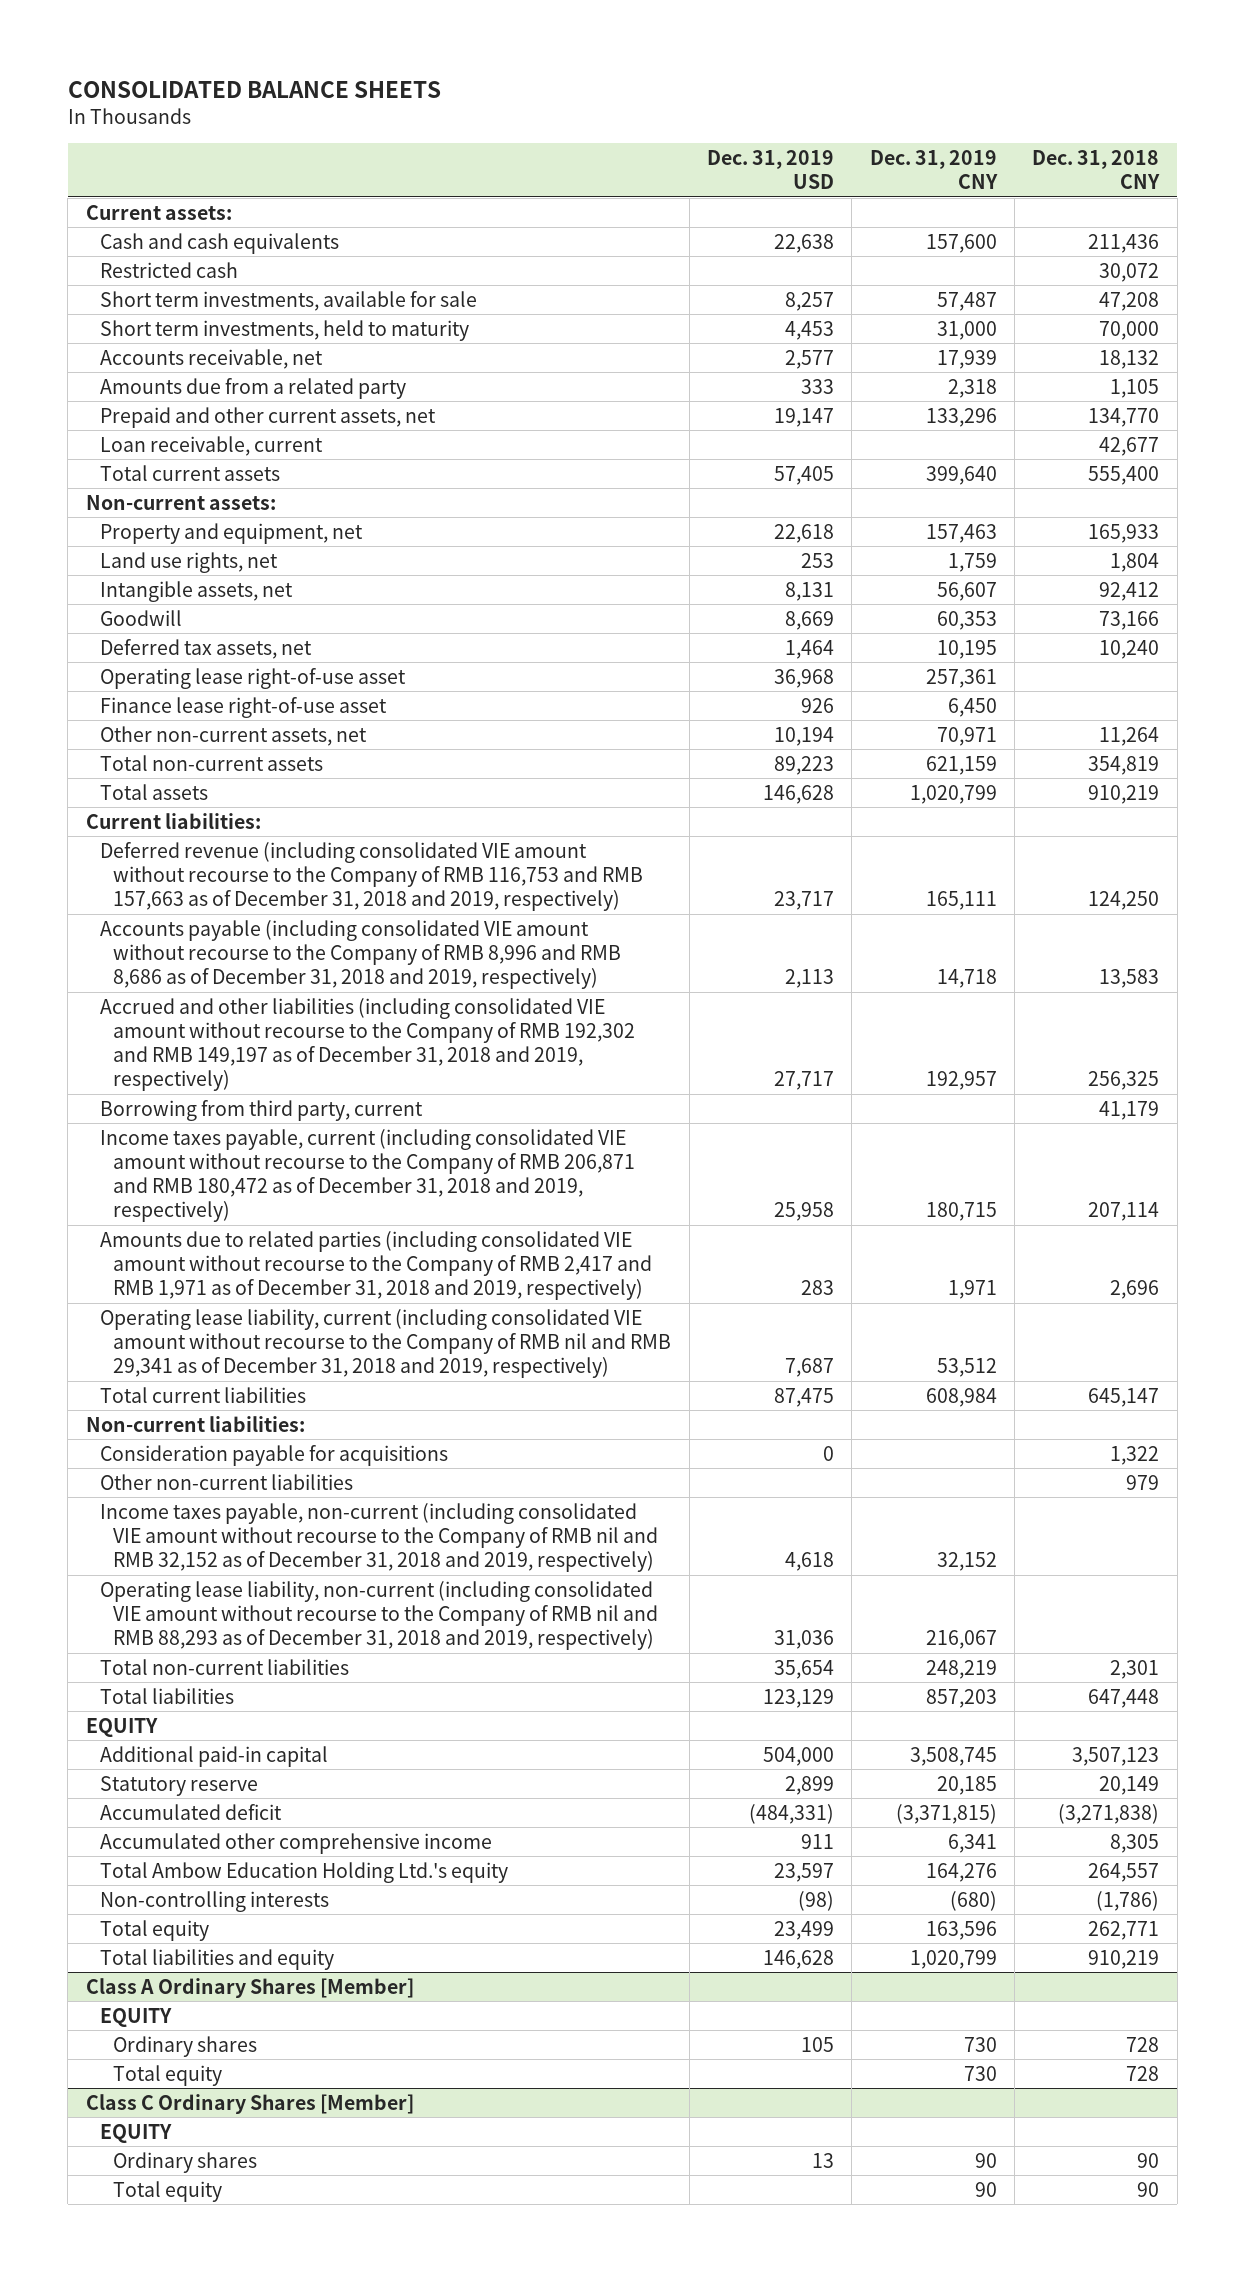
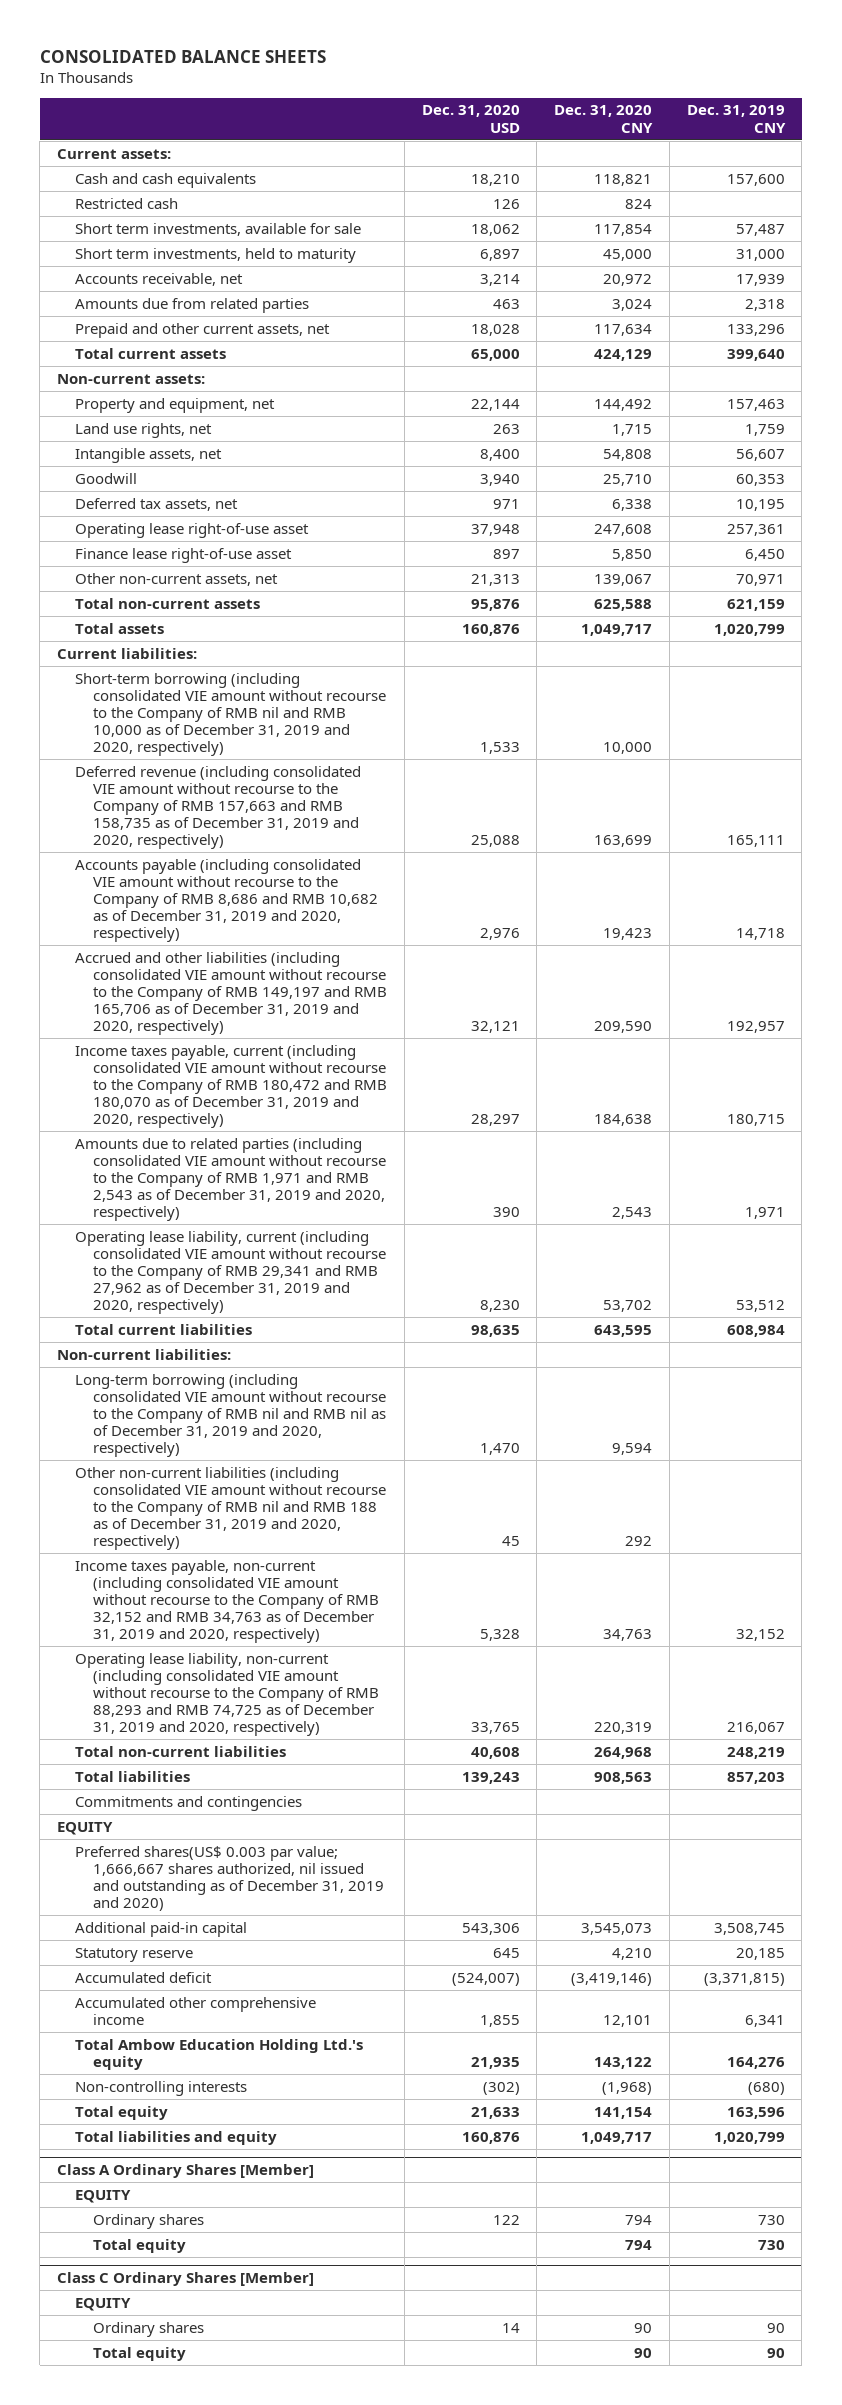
- | Dec. 31, 2019 USD | Dec. 31, 2019 CNY | Dec. 31, 2018 CNY
+ | Dec. 31, 2020 USD | Dec. 31, 2020 CNY | Dec. 31, 2019 CNY
- Amounts due from a related party | 333 | 2,318 | 1,105
+ Amounts due from related parties | 463 | 3,024 | 2,318
- Loan receivable, current | | | 42,677
- Deferred revenue (including consolidated VIE amount without recourse to the Company of RMB 116,753 and RMB 157,663 as of December 31, 2018 and 2019, respectively) | 23,717 | 165,111 | 124,250
- Accounts payable (including consolidated VIE amount without recourse to the Company of RMB 8,996 and RMB 8,686 as of December 31, 2018 and 2019, respectively) | 2,113 | 14,718 | 13,583
- Accrued and other liabilities (including consolidated VIE amount without recourse to the Company of RMB 192,302 and RMB 149,197 as of December 31, 2018 and 2019, respectively) | 27,717 | 192,957 | 256,325
- Borrowing from third party, current | | | 41,179
- Income taxes payable, current (including consolidated VIE amount without recourse to the Company of RMB 206,871 and RMB 180,472 as of December 31, 2018 and 2019, respectively) | 25,958 | 180,715 | 207,114
- Amounts due to related parties (including consolidated VIE amount without recourse to the Company of RMB 2,417 and RMB 1,971 as of December 31, 2018 and 2019, respectively) | 283 | 1,971 | 2,696
- Operating lease liability, current (including consolidated VIE amount without recourse to the Company of RMB nil and RMB 29,341 as of December 31, 2018 and 2019, respectively) | 7,687 | 53,512 |
+ Short-term borrowing (including consolidated VIE amount without recourse to the Company of RMB nil and RMB 10,000 as of December 31, 2019 and 2020, respectively) | 1,533 | 10,000 |
+ Deferred revenue (including consolidated VIE amount without recourse to the Company of RMB 157,663 and RMB 158,735 as of December 31, 2019 and 2020, respectively) | 25,088 | 163,699 | 165,111
+ Accounts payable (including consolidated VIE amount without recourse to the Company of RMB 8,686 and RMB 10,682 as of December 31, 2019 and 2020, respectively) | 2,976 | 19,423 | 14,718
+ Accrued and other liabilities (including consolidated VIE amount without recourse to the Company of RMB 149,197 and RMB 165,706 as of December 31, 2019 and 2020, respectively) | 32,121 | 209,590 | 192,957
+ Income taxes payable, current (including consolidated VIE amount without recourse to the Company of RMB 180,472 and RMB 180,070 as of December 31, 2019 and 2020, respectively) | 28,297 | 184,638 | 180,715
+ Amounts due to related parties (including consolidated VIE amount without recourse to the Company of RMB 1,971 and RMB 2,543 as of December 31, 2019 and 2020, respectively) | 390 | 2,543 | 1,971
+ Operating lease liability, current (including consolidated VIE amount without recourse to the Company of RMB 29,341 and RMB 27,962 as of December 31, 2019 and 2020, respectively) | 8,230 | 53,702 | 53,512
- Consideration payable for acquisitions | 0 | | 1,322
- Other non-current liabilities | | | 979
- Income taxes payable, non-current (including consolidated VIE amount without recourse to the Company of RMB nil and RMB 32,152 as of December 31, 2018 and 2019, respectively) | 4,618 | 32,152 |
- Operating lease liability, non-current (including consolidated VIE amount without recourse to the Company of RMB nil and RMB 88,293 as of December 31, 2018 and 2019, respectively) | 31,036 | 216,067 |
+ Long-term borrowing (including consolidated VIE amount without recourse to the Company of RMB nil and RMB nil as of December 31, 2019 and 2020, respectively) | 1,470 | 9,594 |
+ Other non-current liabilities (including consolidated VIE amount without recourse to the Company of RMB nil and RMB 188 as of December 31, 2019 and 2020, respectively) | 45 | 292 |
+ Income taxes payable, non-current (including consolidated VIE amount without recourse to the Company of RMB 32,152 and RMB 34,763 as of December 31, 2019 and 2020, respectively) | 5,328 | 34,763 | 32,152
+ Operating lease liability, non-current (including consolidated VIE amount without recourse to the Company of RMB 88,293 and RMB 74,725 as of December 31, 2019 and 2020, respectively) | 33,765 | 220,319 | 216,067
+ Commitments and contingencies
+ Preferred shares(US$ 0.003 par value; 1,666,667 shares authorized, nil issued and outstanding as of December 31, 2019 and 2020)

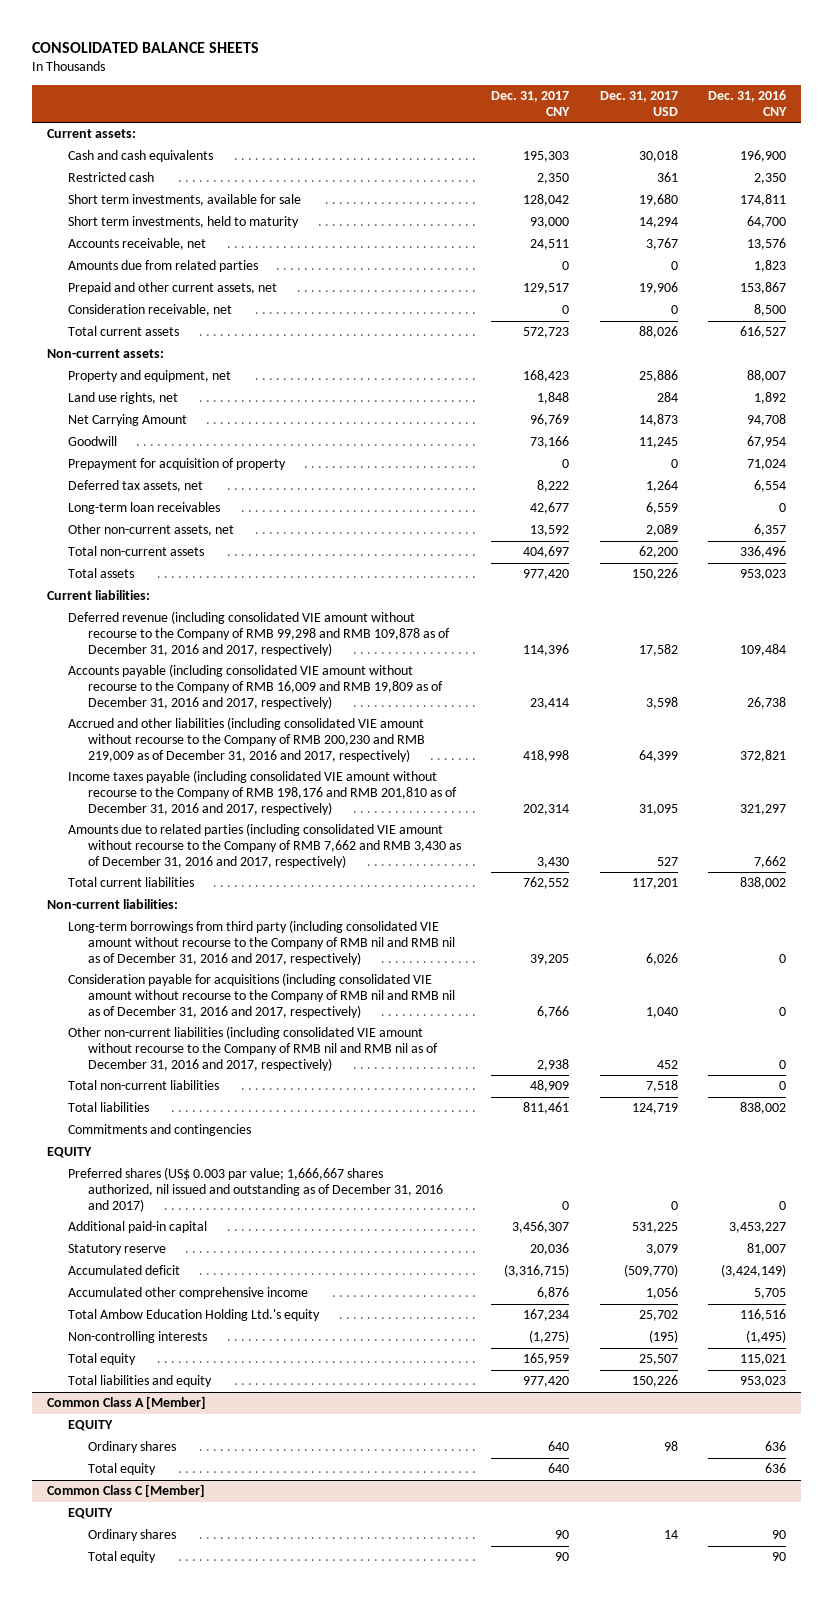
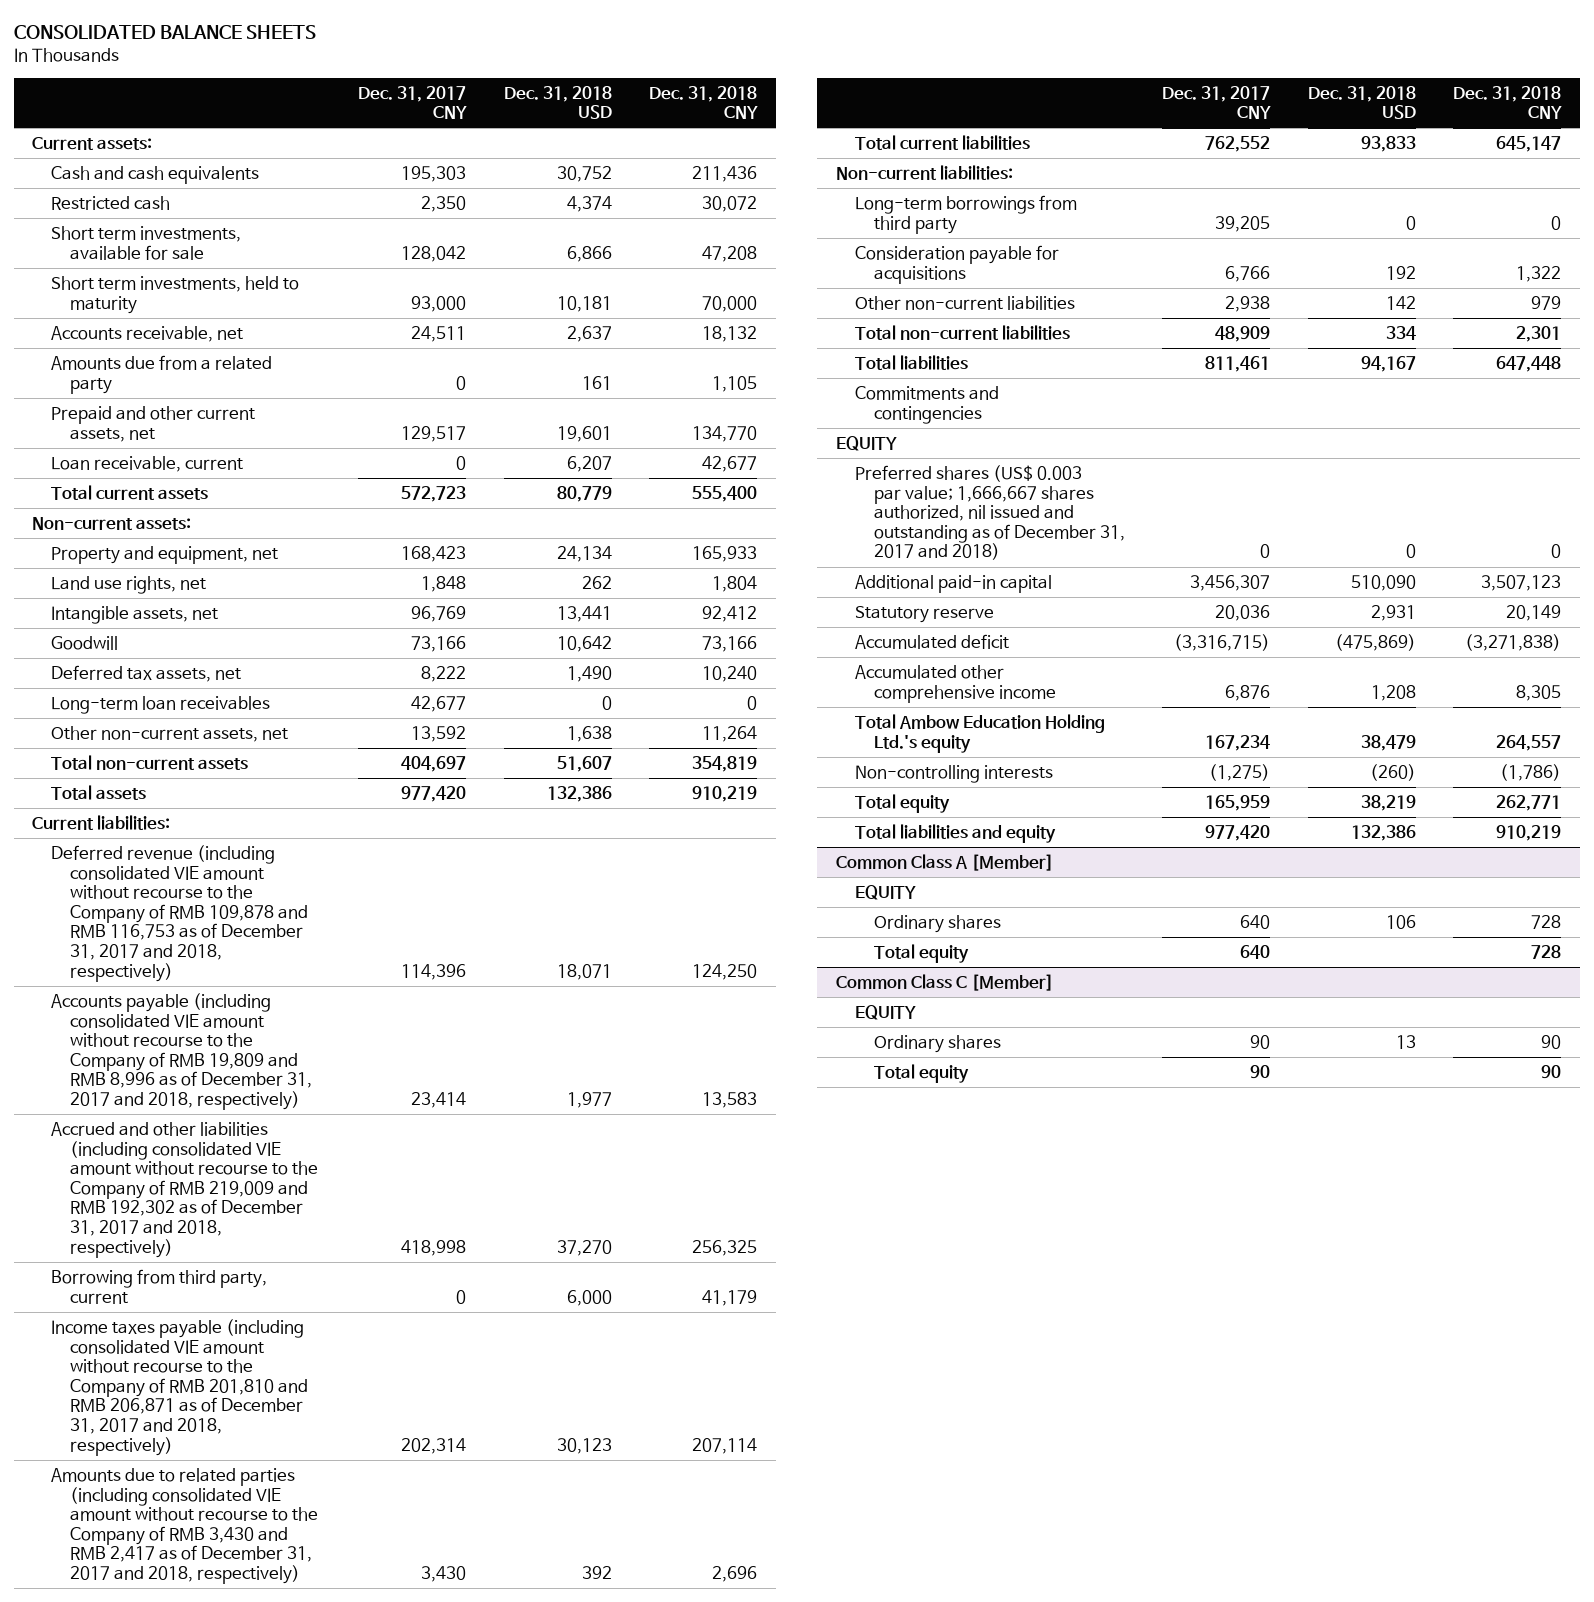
- | Dec. 31, 2017 CNY | Dec. 31, 2017 USD | Dec. 31, 2016 CNY
+ | Dec. 31, 2017 CNY | Dec. 31, 2018 USD | Dec. 31, 2018 CNY
- Amounts due from related parties | 0 | 0 | 1,823
+ Amounts due from a related party | 0 | 161 | 1,105
- Consideration receivable, net | 0 | 0 | 8,500
+ Loan receivable, current | 0 | 6,207 | 42,677
- Net Carrying Amount | 96,769 | 14,873 | 94,708
+ Intangible assets, net | 96,769 | 13,441 | 92,412
- Prepayment for acquisition of property | 0 | 0 | 71,024
- Deferred revenue (including consolidated VIE amount without recourse to the Company of RMB 99,298 and RMB 109,878 as of December 31, 2016 and 2017, respectively) | 114,396 | 17,582 | 109,484
- Accounts payable (including consolidated VIE amount without recourse to the Company of RMB 16,009 and RMB 19,809 as of December 31, 2016 and 2017, respectively) | 23,414 | 3,598 | 26,738
- Accrued and other liabilities (including consolidated VIE amount without recourse to the Company of RMB 200,230 and RMB 219,009 as of December 31, 2016 and 2017, respectively) | 418,998 | 64,399 | 372,821
- Income taxes payable (including consolidated VIE amount without recourse to the Company of RMB 198,176 and RMB 201,810 as of December 31, 2016 and 2017, respectively) | 202,314 | 31,095 | 321,297
- Amounts due to related parties (including consolidated VIE amount without recourse to the Company of RMB 7,662 and RMB 3,430 as of December 31, 2016 and 2017, respectively) | 3,430 | 527 | 7,662
+ Deferred revenue (including consolidated VIE amount without recourse to the Company of RMB 109,878 and RMB 116,753 as of December 31, 2017 and 2018, respectively) | 114,396 | 18,071 | 124,250
+ Accounts payable (including consolidated VIE amount without recourse to the Company of RMB 19,809 and RMB 8,996 as of December 31, 2017 and 2018, respectively) | 23,414 | 1,977 | 13,583
+ Accrued and other liabilities (including consolidated VIE amount without recourse to the Company of RMB 219,009 and RMB 192,302 as of December 31, 2017 and 2018, respectively) | 418,998 | 37,270 | 256,325
+ Borrowing from third party, current | 0 | 6,000 | 41,179
+ Income taxes payable (including consolidated VIE amount without recourse to the Company of RMB 201,810 and RMB 206,871 as of December 31, 2017 and 2018, respectively) | 202,314 | 30,123 | 207,114
+ Amounts due to related parties (including consolidated VIE amount without recourse to the Company of RMB 3,430 and RMB 2,417 as of December 31, 2017 and 2018, respectively) | 3,430 | 392 | 2,696
- Long-term borrowings from third party (including consolidated VIE amount without recourse to the Company of RMB nil and RMB nil as of December 31, 2016 and 2017, respectively) | 39,205 | 6,026 | 0
- Consideration payable for acquisitions (including consolidated VIE amount without recourse to the Company of RMB nil and RMB nil as of December 31, 2016 and 2017, respectively) | 6,766 | 1,040 | 0
- Other non-current liabilities (including consolidated VIE amount without recourse to the Company of RMB nil and RMB nil as of December 31, 2016 and 2017, respectively) | 2,938 | 452 | 0
+ Long-term borrowings from third party | 39,205 | 0 | 0
+ Consideration payable for acquisitions | 6,766 | 192 | 1,322
+ Other non-current liabilities | 2,938 | 142 | 979
- Preferred shares (US$ 0.003 par value; 1,666,667 shares authorized, nil issued and outstanding as of December 31, 2016 and 2017) | 0 | 0 | 0
+ Preferred shares (US$ 0.003 par value; 1,666,667 shares authorized, nil issued and outstanding as of December 31, 2017 and 2018) | 0 | 0 | 0

